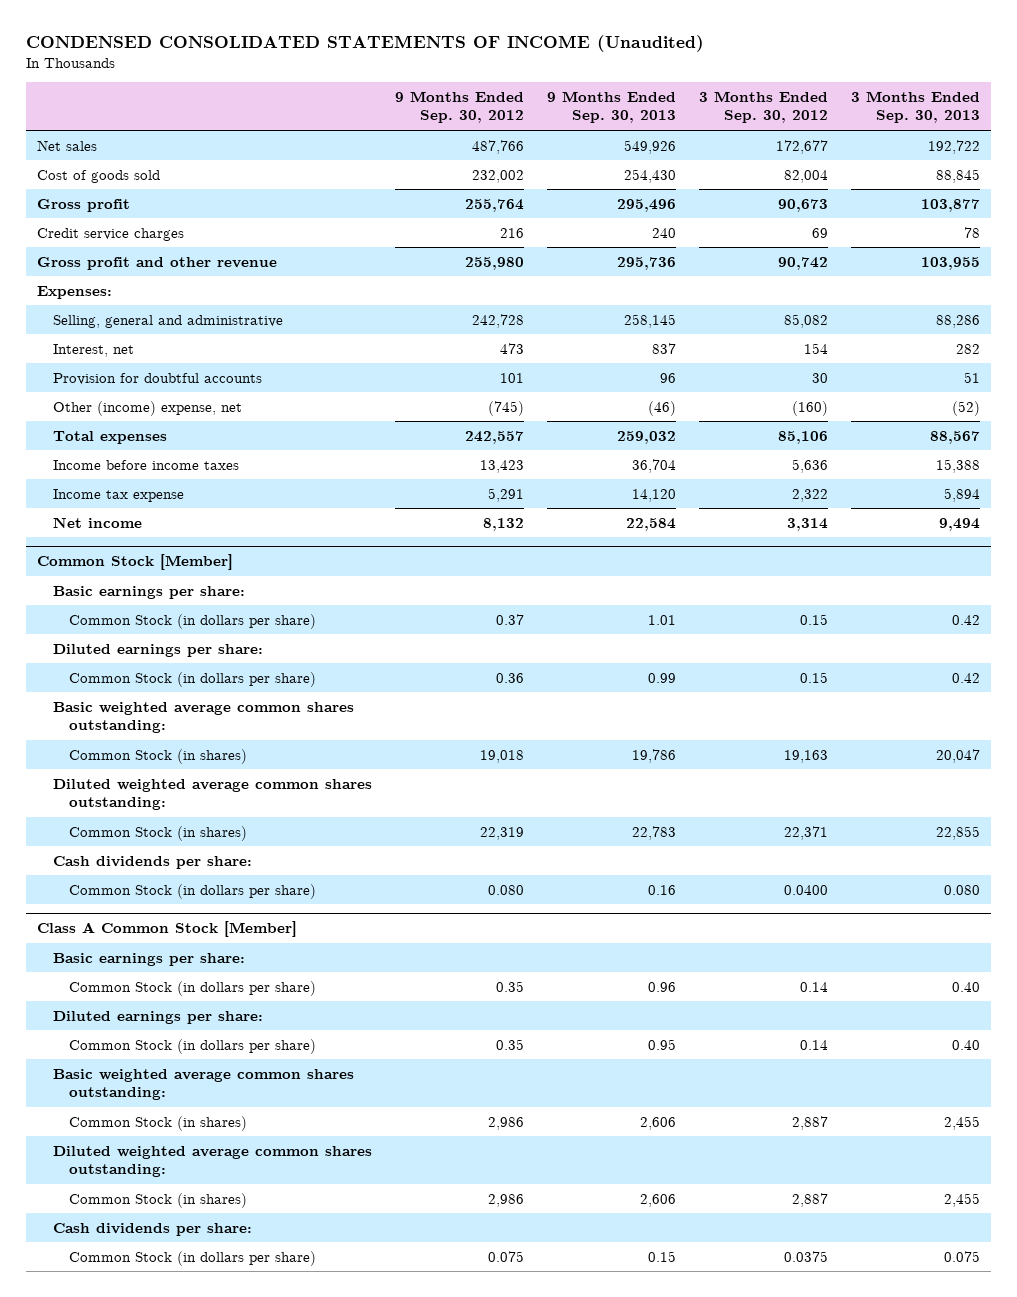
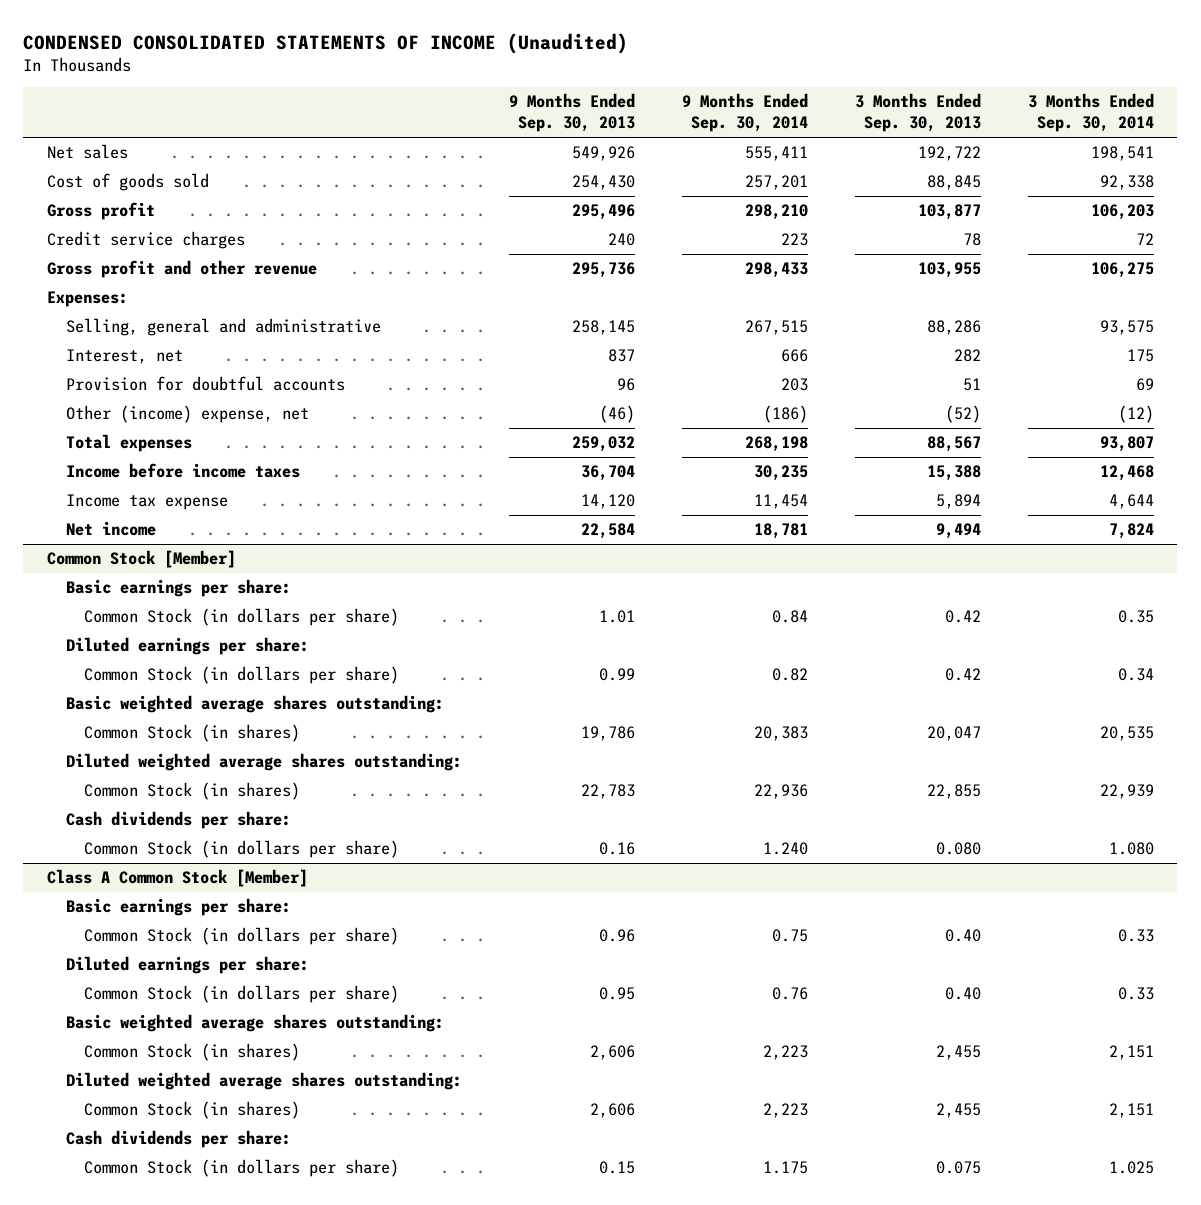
- | 9 Months Ended Sep. 30, 2012 | 9 Months Ended Sep. 30, 2013 | 3 Months Ended Sep. 30, 2012 | 3 Months Ended Sep. 30, 2013
+ | 9 Months Ended Sep. 30, 2013 | 9 Months Ended Sep. 30, 2014 | 3 Months Ended Sep. 30, 2013 | 3 Months Ended Sep. 30, 2014
@ Common Stock [Member]
- Basic weighted average common shares outstanding:
+ Basic weighted average shares outstanding:
- Diluted weighted average common shares outstanding:
+ Diluted weighted average shares outstanding:
@ Class A Common Stock [Member]
- Basic weighted average common shares outstanding:
+ Basic weighted average shares outstanding:
- Diluted weighted average common shares outstanding:
+ Diluted weighted average shares outstanding:

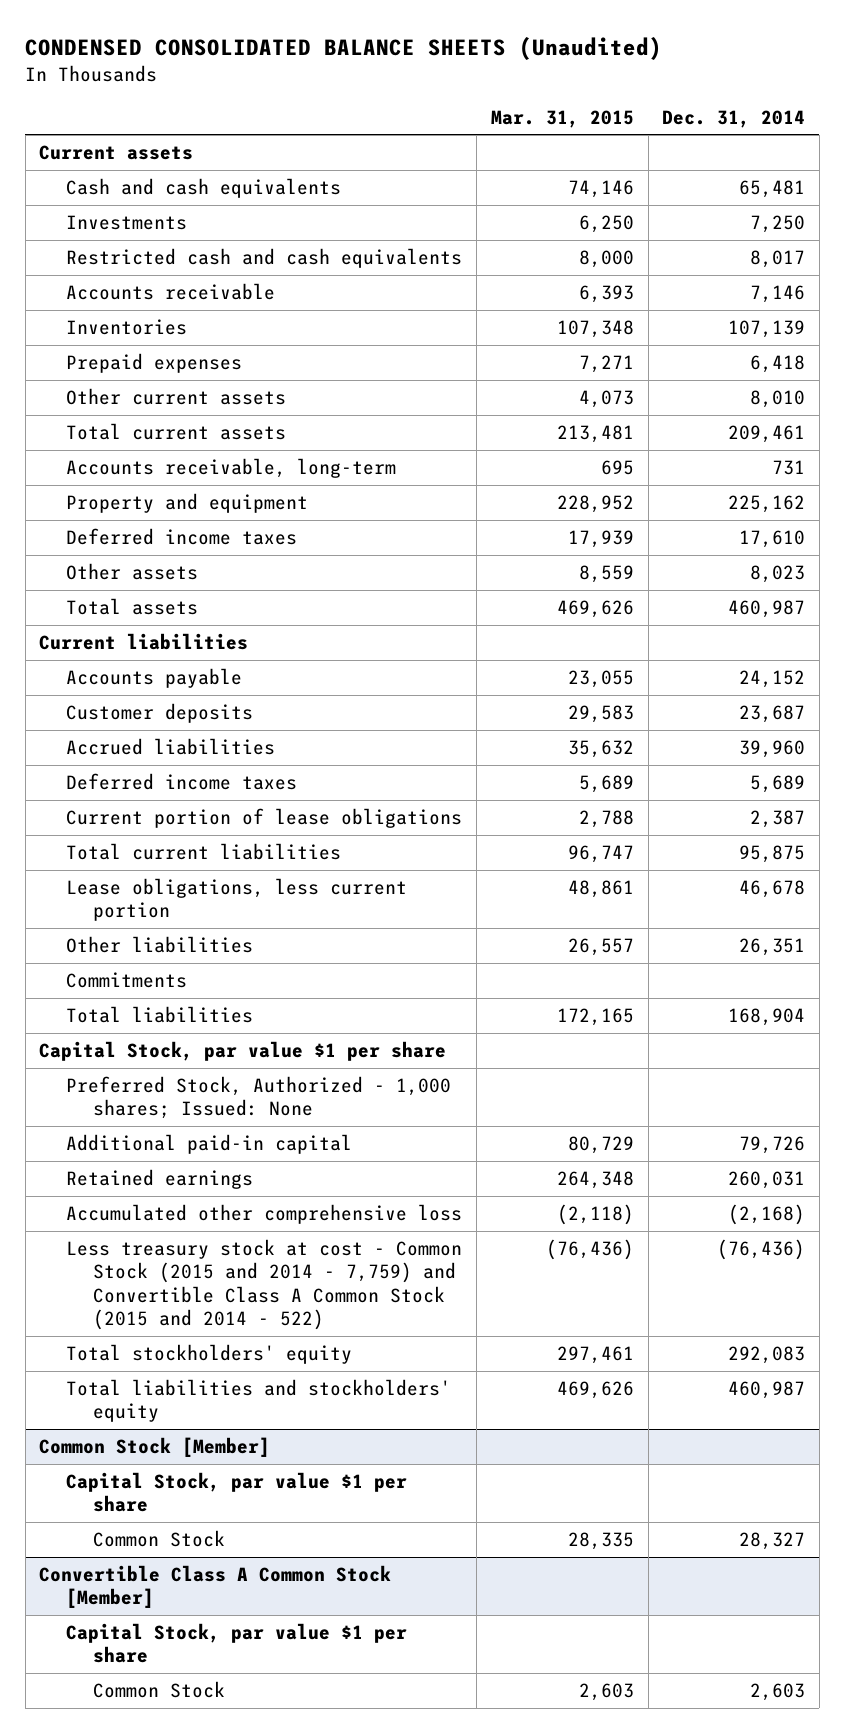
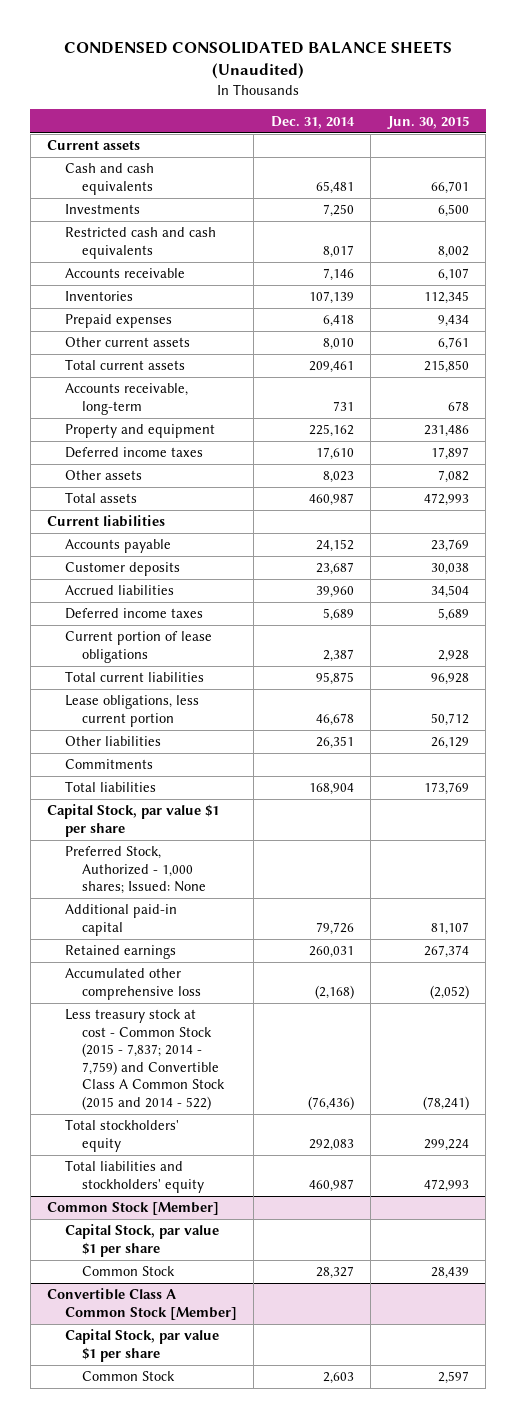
- | Mar. 31, 2015 | Dec. 31, 2014
+ | Dec. 31, 2014 | Jun. 30, 2015
- Less treasury stock at cost - Common Stock (2015 and 2014 - 7,759) and Convertible Class A Common Stock (2015 and 2014 - 522) | (76,436) | (76,436)
+ Less treasury stock at cost - Common Stock (2015 - 7,837; 2014 - 7,759) and Convertible Class A Common Stock (2015 and 2014 - 522) | (76,436) | (78,241)

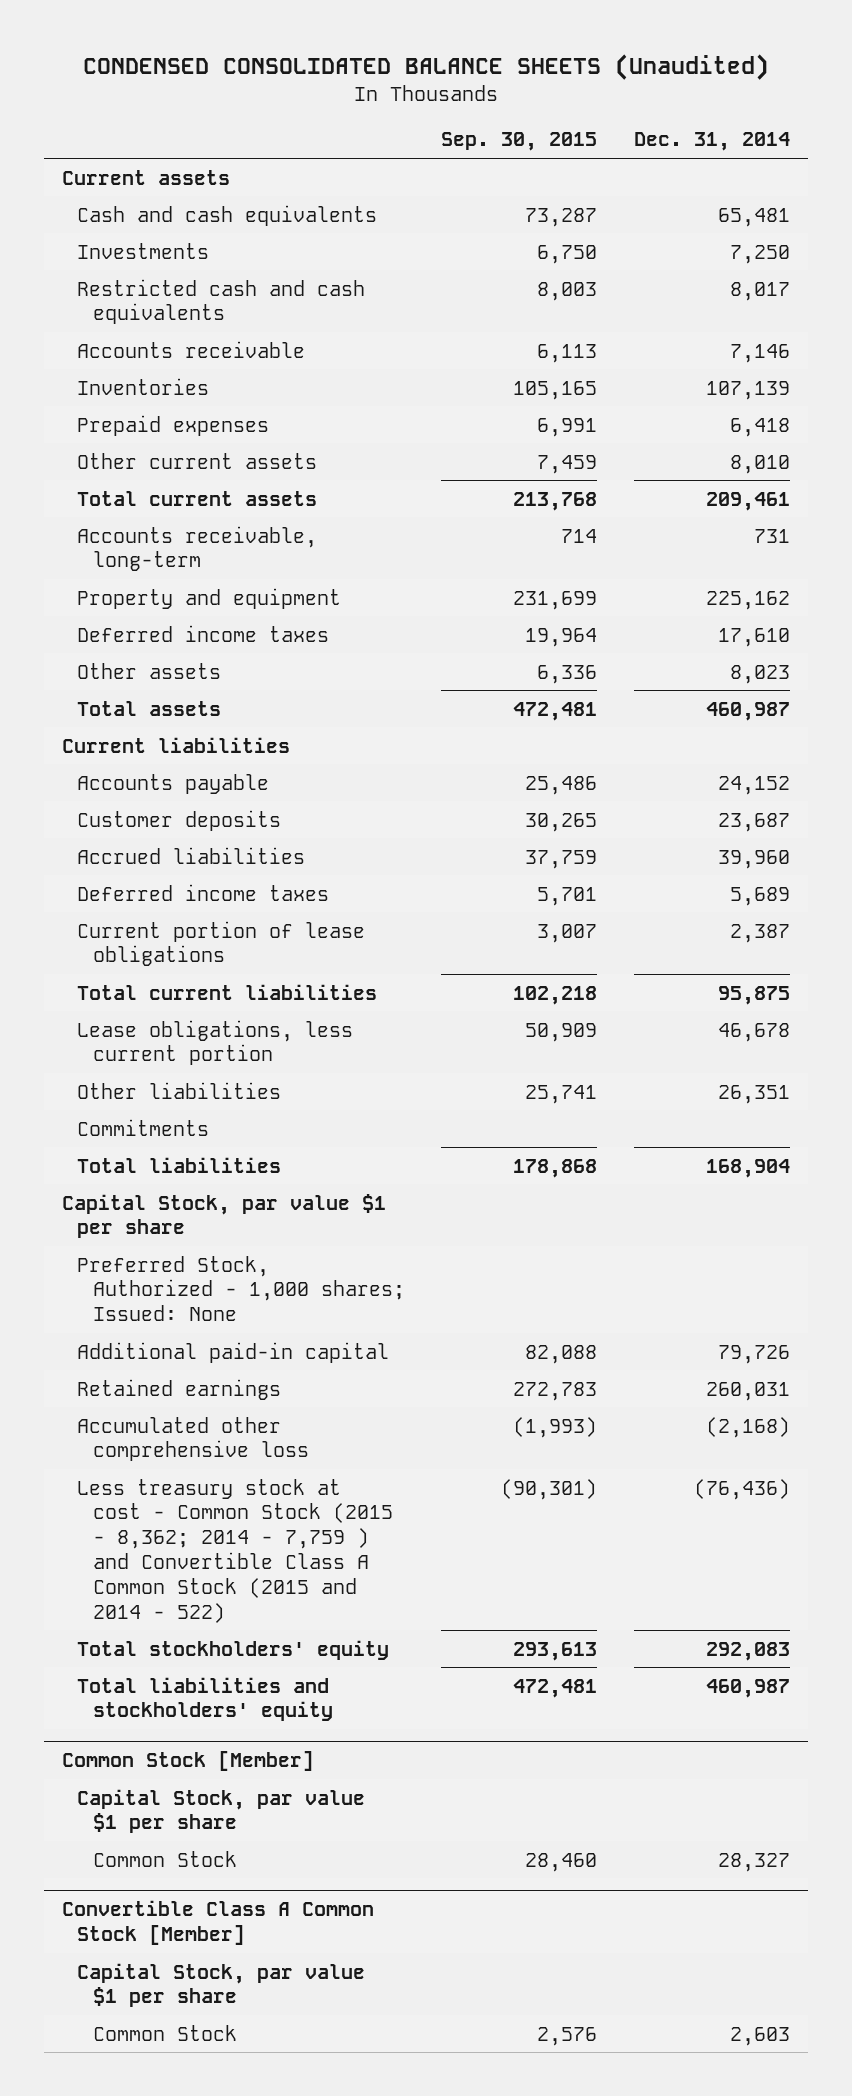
- | Dec. 31, 2014 | Jun. 30, 2015
+ | Sep. 30, 2015 | Dec. 31, 2014
- Less treasury stock at cost - Common Stock (2015 - 7,837; 2014 - 7,759) and Convertible Class A Common Stock (2015 and 2014 - 522) | (76,436) | (78,241)
+ Less treasury stock at cost - Common Stock (2015 - 8,362; 2014 - 7,759 ) and Convertible Class A Common Stock (2015 and 2014 - 522) | (90,301) | (76,436)

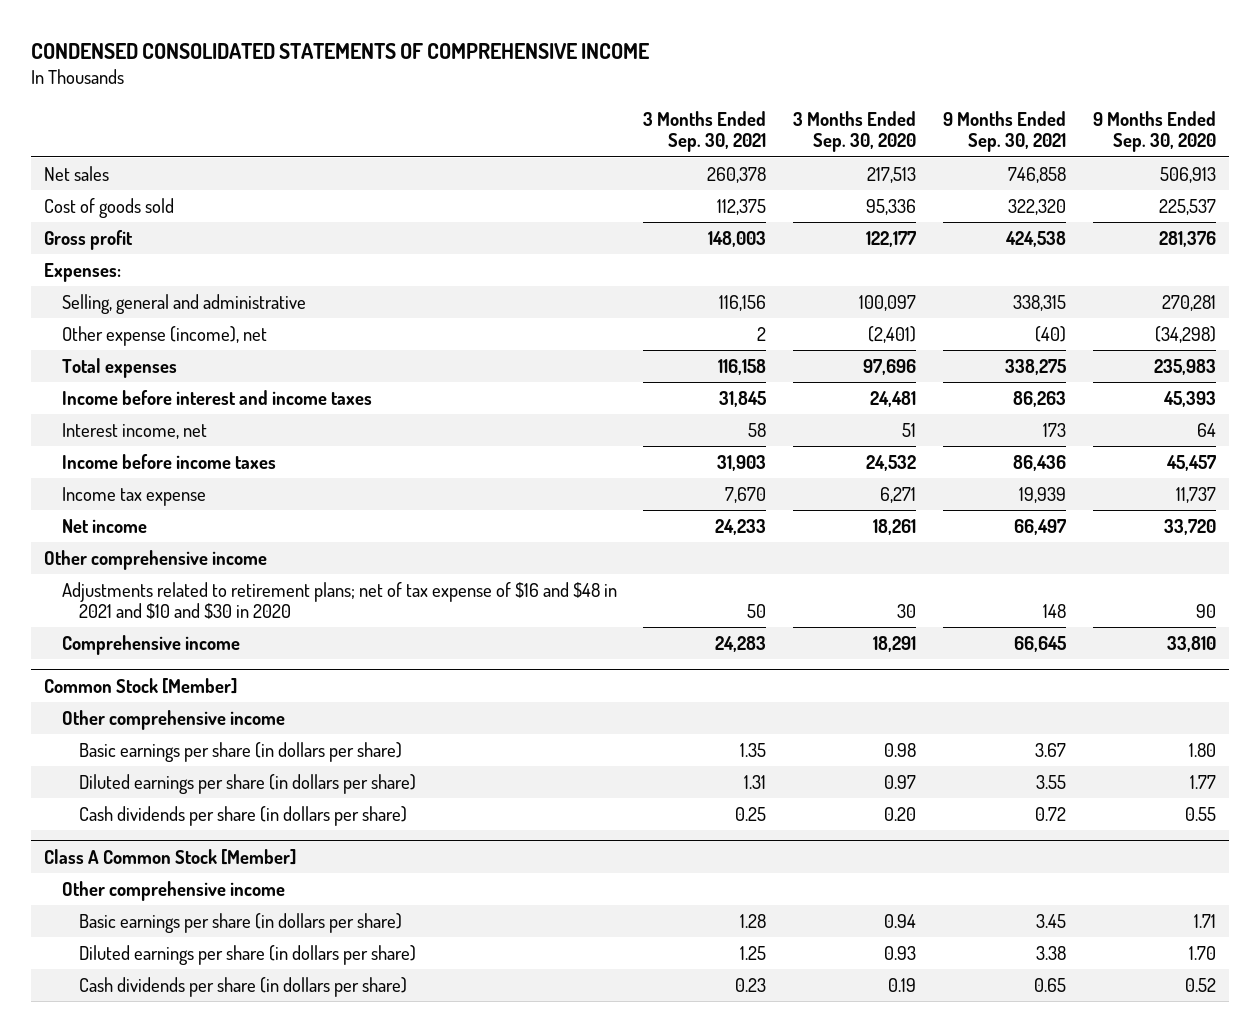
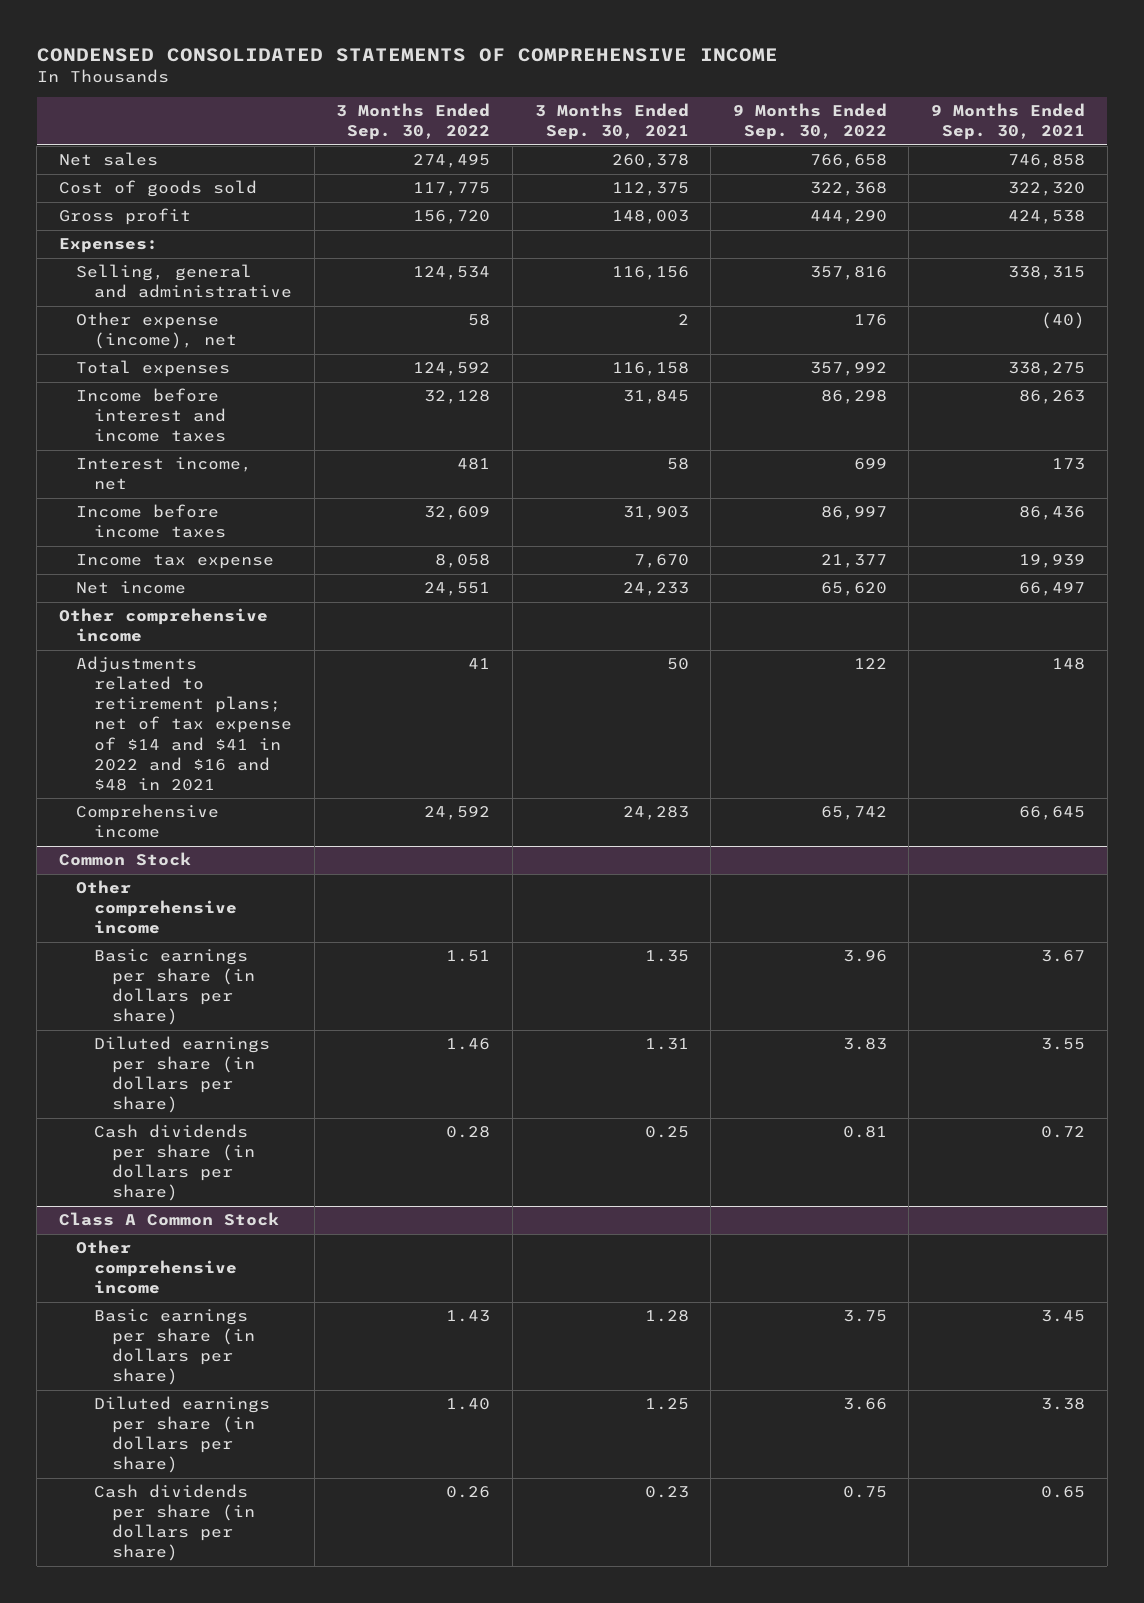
- | 3 Months Ended Sep. 30, 2021 | 3 Months Ended Sep. 30, 2020 | 9 Months Ended Sep. 30, 2021 | 9 Months Ended Sep. 30, 2020
+ | 3 Months Ended Sep. 30, 2022 | 3 Months Ended Sep. 30, 2021 | 9 Months Ended Sep. 30, 2022 | 9 Months Ended Sep. 30, 2021
- Adjustments related to retirement plans; net of tax expense of $16 and $48 in 2021 and $10 and $30 in 2020 | 50 | 30 | 148 | 90
+ Adjustments related to retirement plans; net of tax expense of $14 and $41 in 2022 and $16 and $48 in 2021 | 41 | 50 | 122 | 148
- Common Stock [Member]
+ Common Stock
- Class A Common Stock [Member]
+ Class A Common Stock

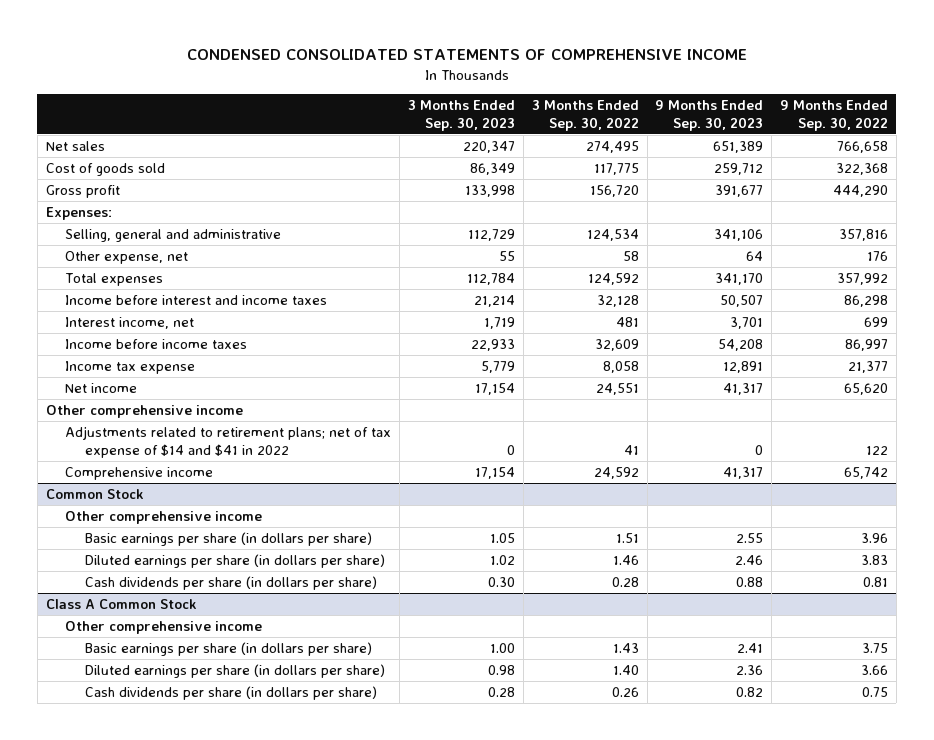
- | 3 Months Ended Sep. 30, 2022 | 3 Months Ended Sep. 30, 2021 | 9 Months Ended Sep. 30, 2022 | 9 Months Ended Sep. 30, 2021
+ | 3 Months Ended Sep. 30, 2023 | 3 Months Ended Sep. 30, 2022 | 9 Months Ended Sep. 30, 2023 | 9 Months Ended Sep. 30, 2022
- Other expense (income), net | 58 | 2 | 176 | (40)
+ Other expense, net | 55 | 58 | 64 | 176
- Adjustments related to retirement plans; net of tax expense of $14 and $41 in 2022 and $16 and $48 in 2021 | 41 | 50 | 122 | 148
+ Adjustments related to retirement plans; net of tax expense of $14 and $41 in 2022 | 0 | 41 | 0 | 122

